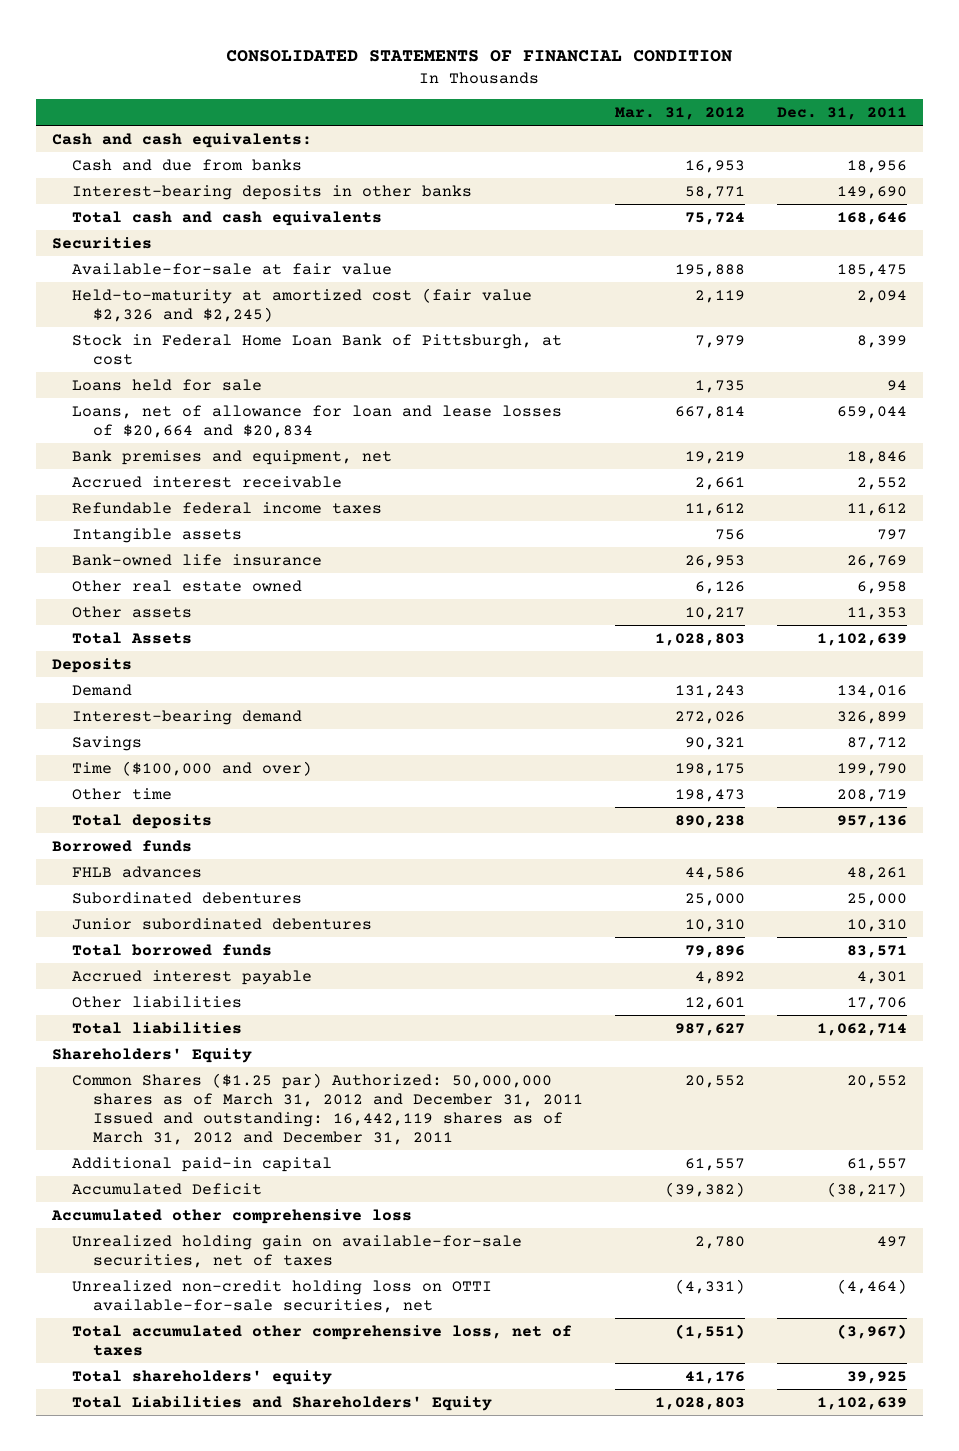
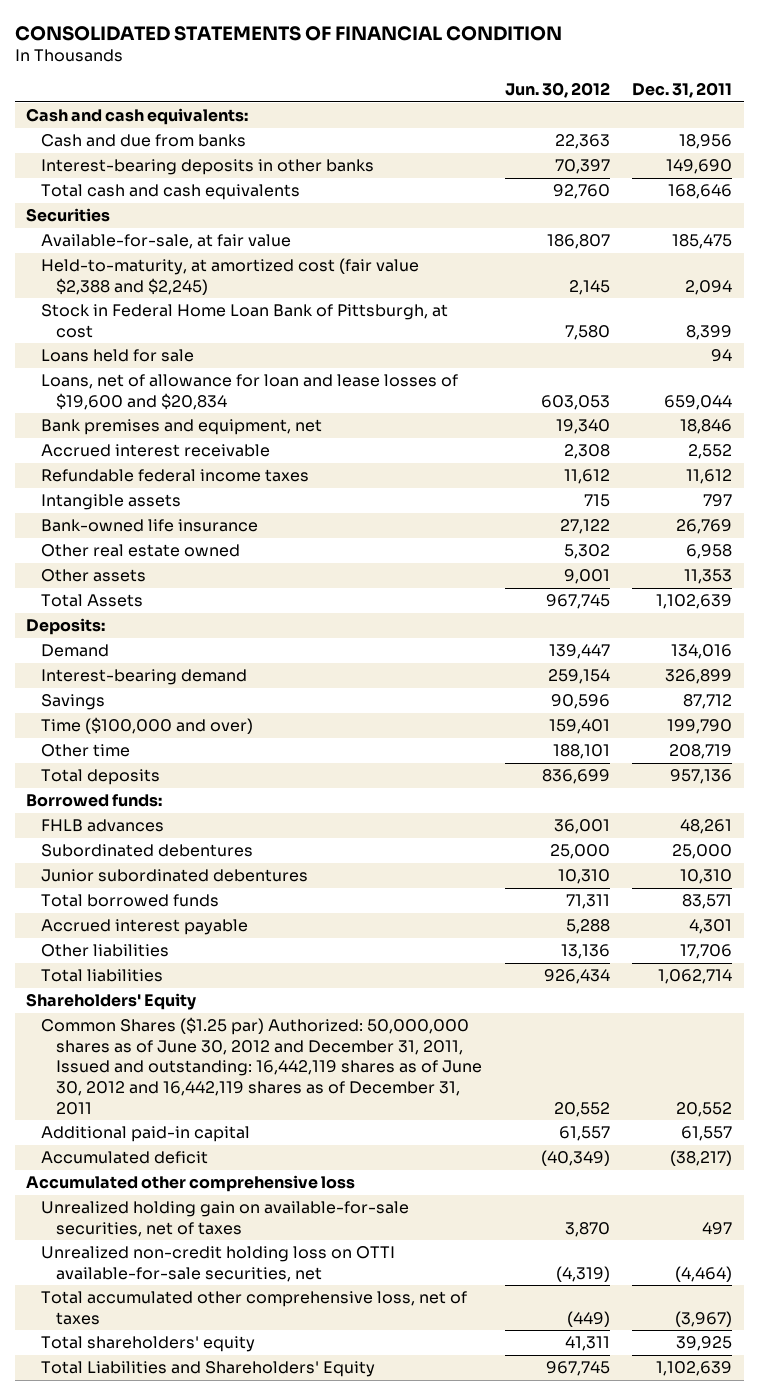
- | Mar. 31, 2012 | Dec. 31, 2011
+ | Jun. 30, 2012 | Dec. 31, 2011
- Available-for-sale at fair value | 195,888 | 185,475
- Held-to-maturity at amortized cost (fair value $2,326 and $2,245) | 2,119 | 2,094
+ Available-for-sale, at fair value | 186,807 | 185,475
+ Held-to-maturity, at amortized cost (fair value $2,388 and $2,245) | 2,145 | 2,094
- Loans, net of allowance for loan and lease losses of $20,664 and $20,834 | 667,814 | 659,044
+ Loans, net of allowance for loan and lease losses of $19,600 and $20,834 | 603,053 | 659,044
- Deposits
+ Deposits:
- Borrowed funds
+ Borrowed funds:
- Common Shares ($1.25 par) Authorized: 50,000,000 shares as of March 31, 2012 and December 31, 2011 Issued and outstanding: 16,442,119 shares as of March 31, 2012 and December 31, 2011 | 20,552 | 20,552
+ Common Shares ($1.25 par) Authorized: 50,000,000 shares as of June 30, 2012 and December 31, 2011, Issued and outstanding: 16,442,119 shares as of June 30, 2012 and 16,442,119 shares as of December 31, 2011 | 20,552 | 20,552
- Accumulated Deficit | (39,382) | (38,217)
+ Accumulated deficit | (40,349) | (38,217)

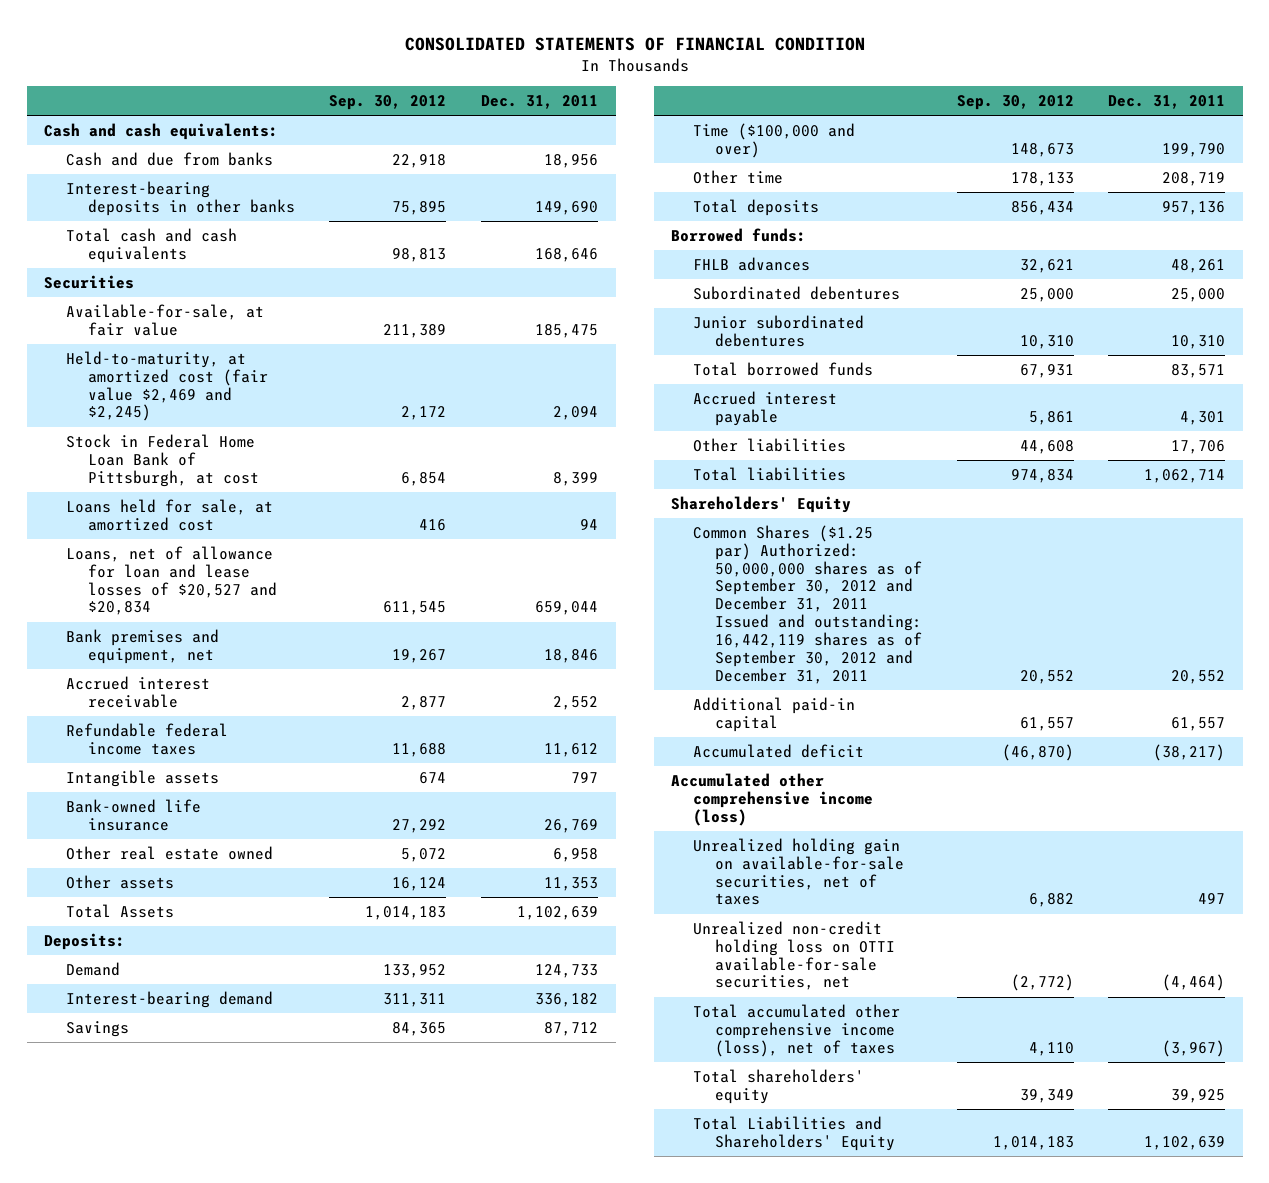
- | Jun. 30, 2012 | Dec. 31, 2011
+ | Sep. 30, 2012 | Dec. 31, 2011
- Held-to-maturity, at amortized cost (fair value $2,388 and $2,245) | 2,145 | 2,094
+ Held-to-maturity, at amortized cost (fair value $2,469 and $2,245) | 2,172 | 2,094
- Loans held for sale | | 94
- Loans, net of allowance for loan and lease losses of $19,600 and $20,834 | 603,053 | 659,044
+ Loans held for sale, at amortized cost | 416 | 94
+ Loans, net of allowance for loan and lease losses of $20,527 and $20,834 | 611,545 | 659,044
- Demand | 139,447 | 134,016
- Interest-bearing demand | 259,154 | 326,899
+ Demand | 133,952 | 124,733
+ Interest-bearing demand | 311,311 | 336,182
- Common Shares ($1.25 par) Authorized: 50,000,000 shares as of June 30, 2012 and December 31, 2011, Issued and outstanding: 16,442,119 shares as of June 30, 2012 and 16,442,119 shares as of December 31, 2011 | 20,552 | 20,552
+ Common Shares ($1.25 par) Authorized: 50,000,000 shares as of September 30, 2012 and December 31, 2011 Issued and outstanding: 16,442,119 shares as of September 30, 2012 and December 31, 2011 | 20,552 | 20,552
- Accumulated other comprehensive loss
+ Accumulated other comprehensive income (loss)
- Total accumulated other comprehensive loss, net of taxes | (449) | (3,967)
+ Total accumulated other comprehensive income (loss), net of taxes | 4,110 | (3,967)

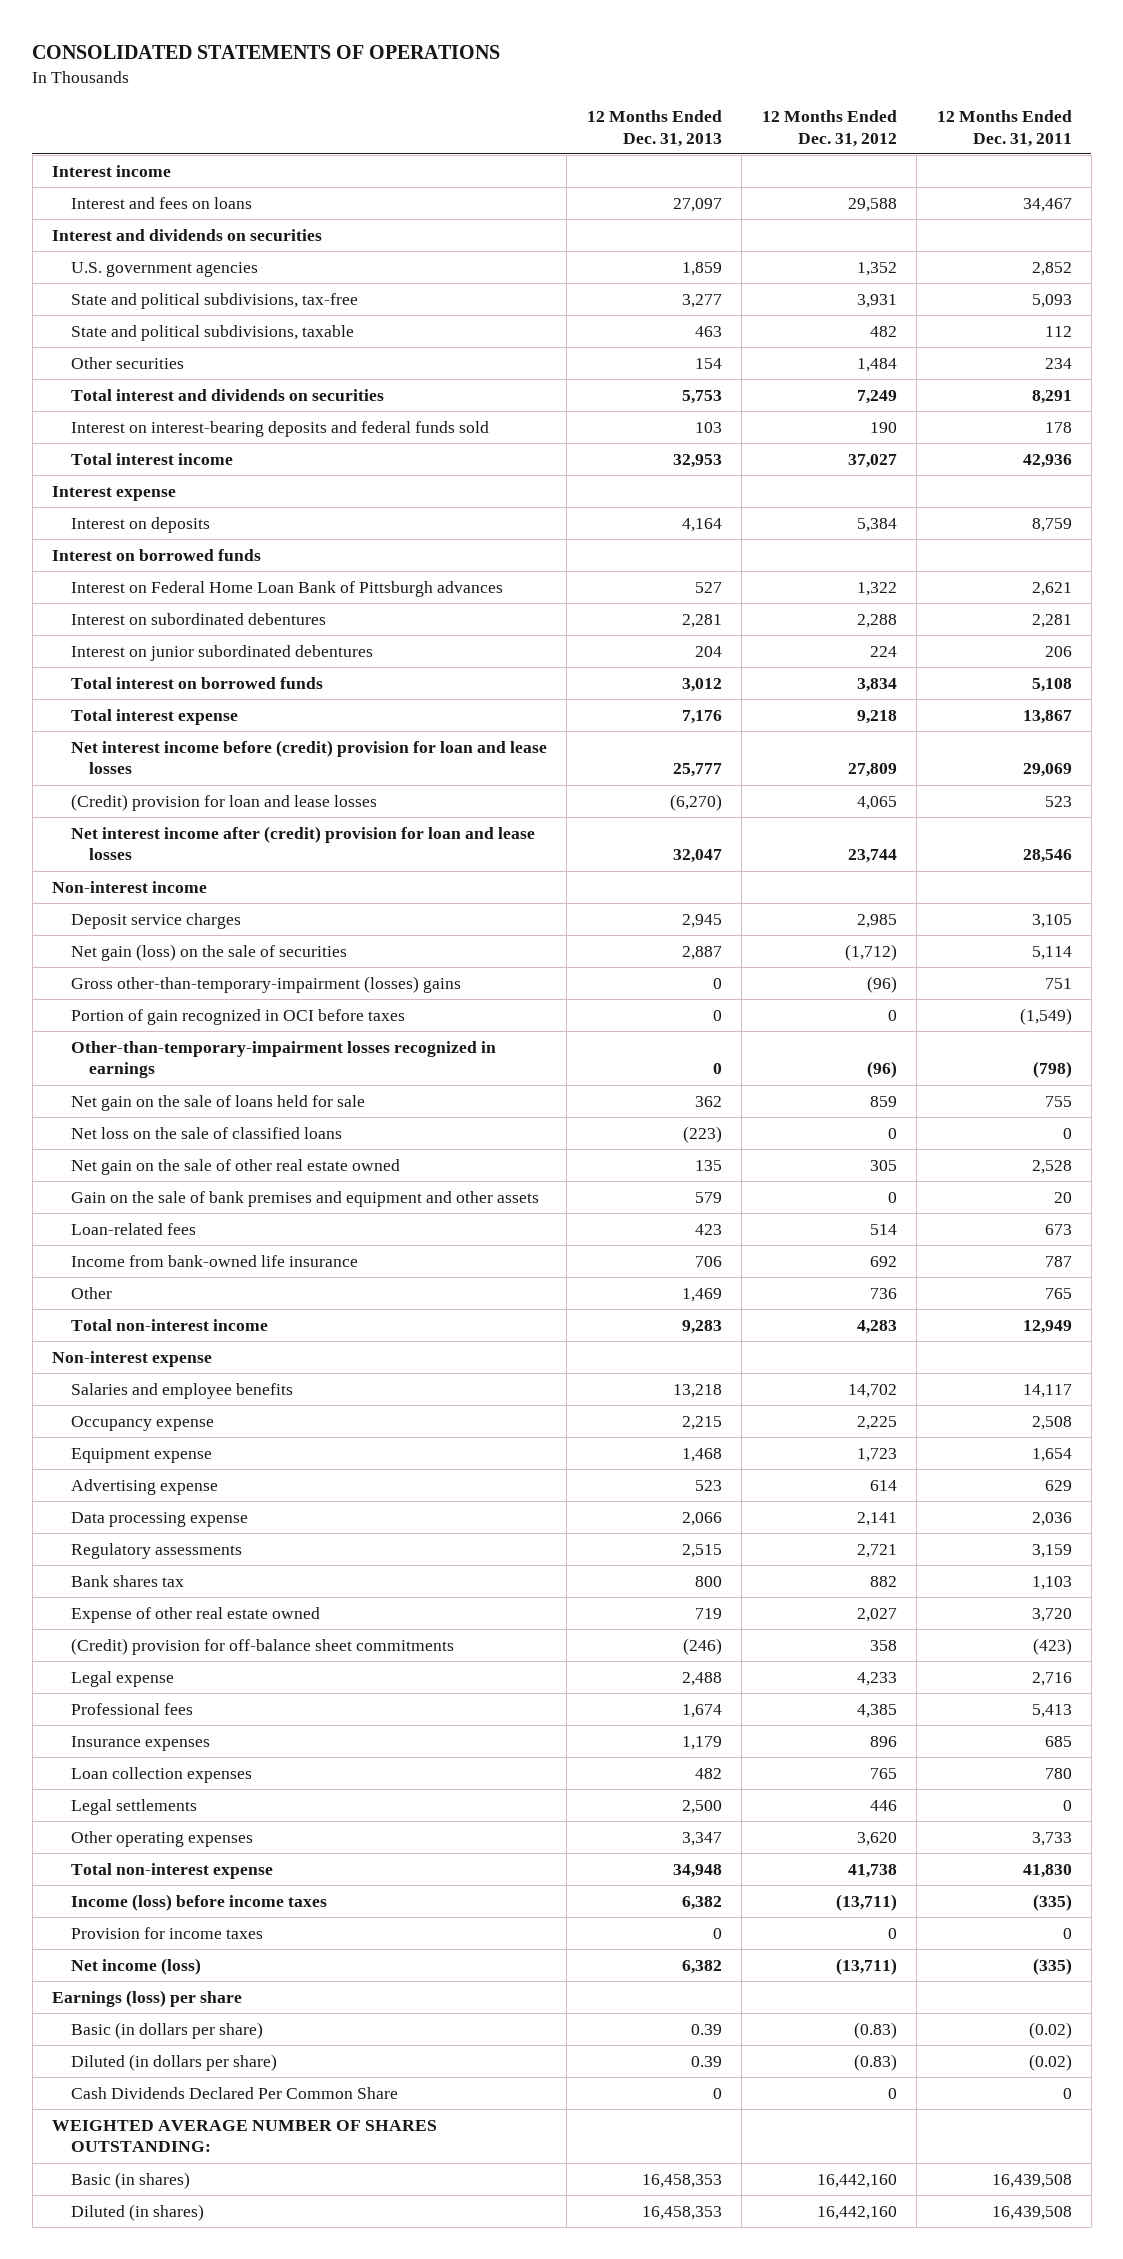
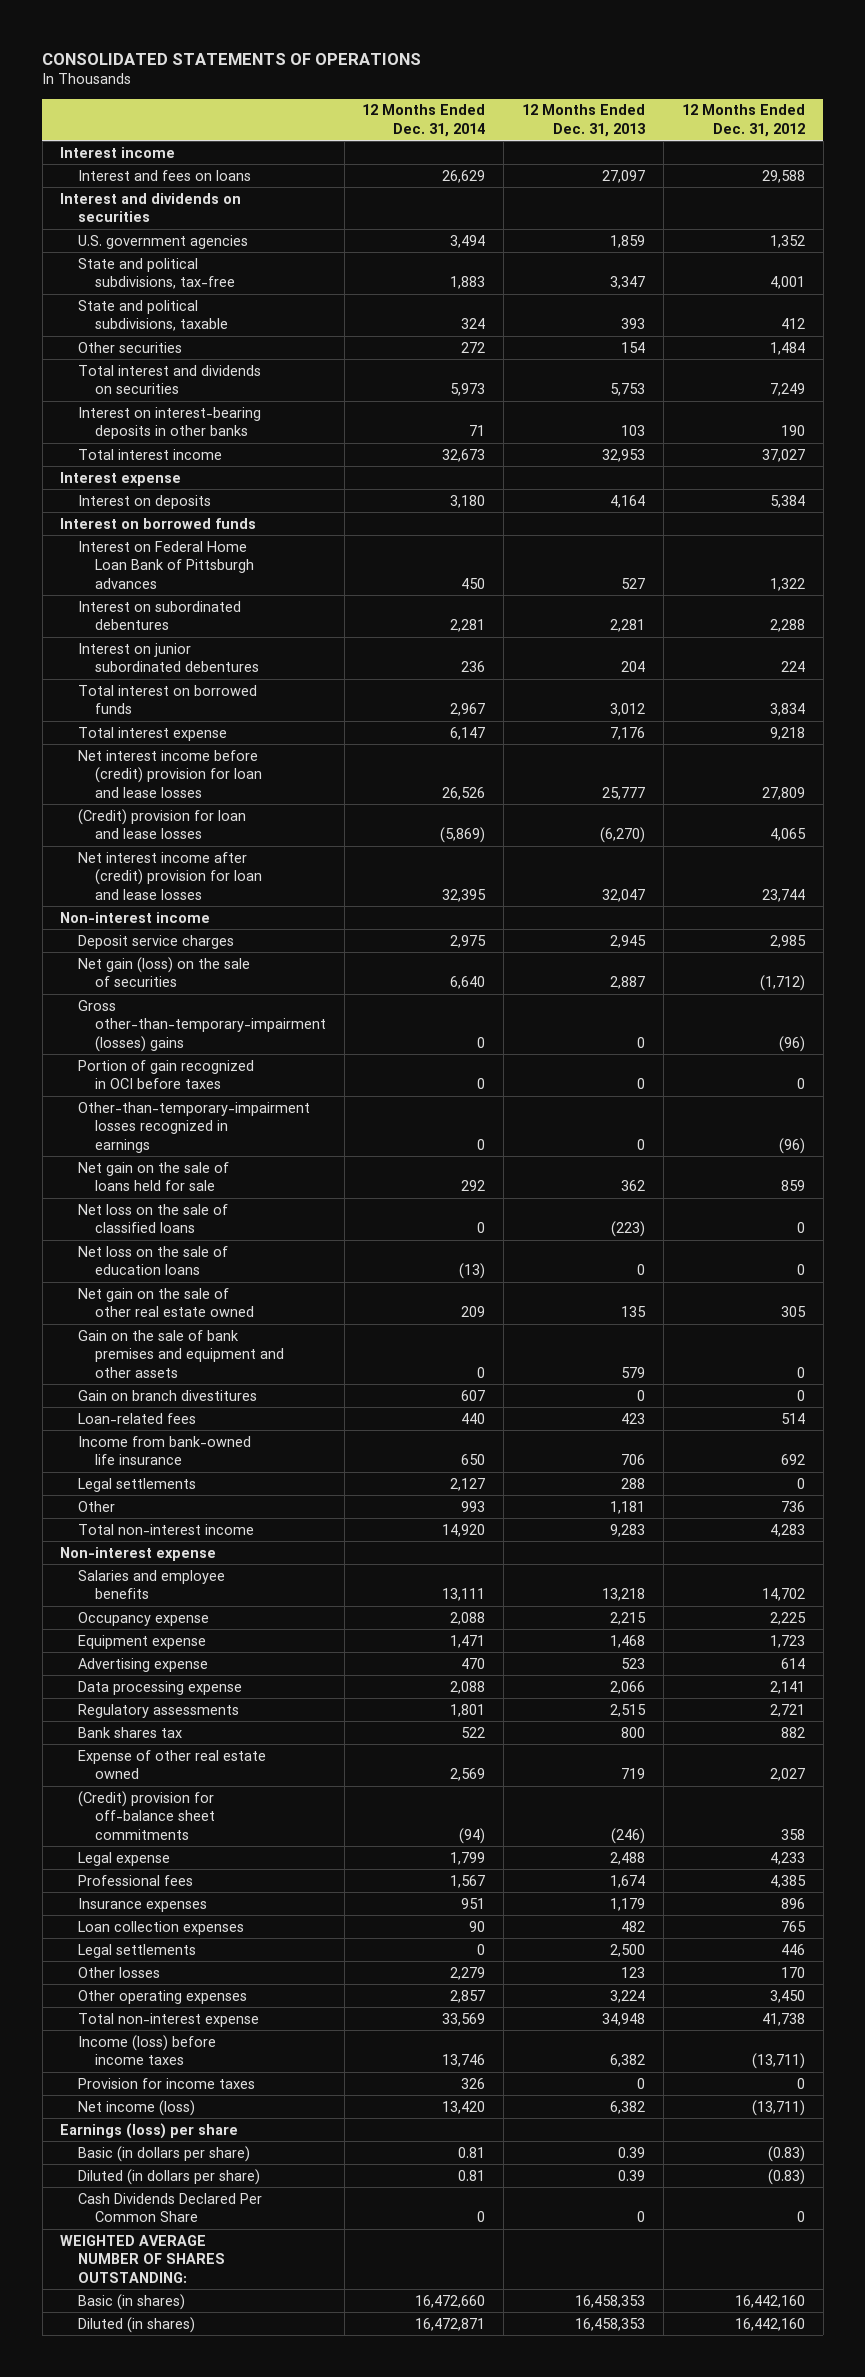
- | 12 Months Ended Dec. 31, 2013 | 12 Months Ended Dec. 31, 2012 | 12 Months Ended Dec. 31, 2011
+ | 12 Months Ended Dec. 31, 2014 | 12 Months Ended Dec. 31, 2013 | 12 Months Ended Dec. 31, 2012
- State and political subdivisions, tax-free | 3,277 | 3,931 | 5,093
- State and political subdivisions, taxable | 463 | 482 | 112
+ State and political subdivisions, tax-free | 1,883 | 3,347 | 4,001
+ State and political subdivisions, taxable | 324 | 393 | 412
- Interest on interest-bearing deposits and federal funds sold | 103 | 190 | 178
+ Interest on interest-bearing deposits in other banks | 71 | 103 | 190
+ Net loss on the sale of education loans | (13) | 0 | 0
+ Gain on branch divestitures | 607 | 0 | 0
- Other | 1,469 | 736 | 765
+ Legal settlements | 2,127 | 288 | 0
+ Other | 993 | 1,181 | 736
- Other operating expenses | 3,347 | 3,620 | 3,733
+ Other losses | 2,279 | 123 | 170
+ Other operating expenses | 2,857 | 3,224 | 3,450

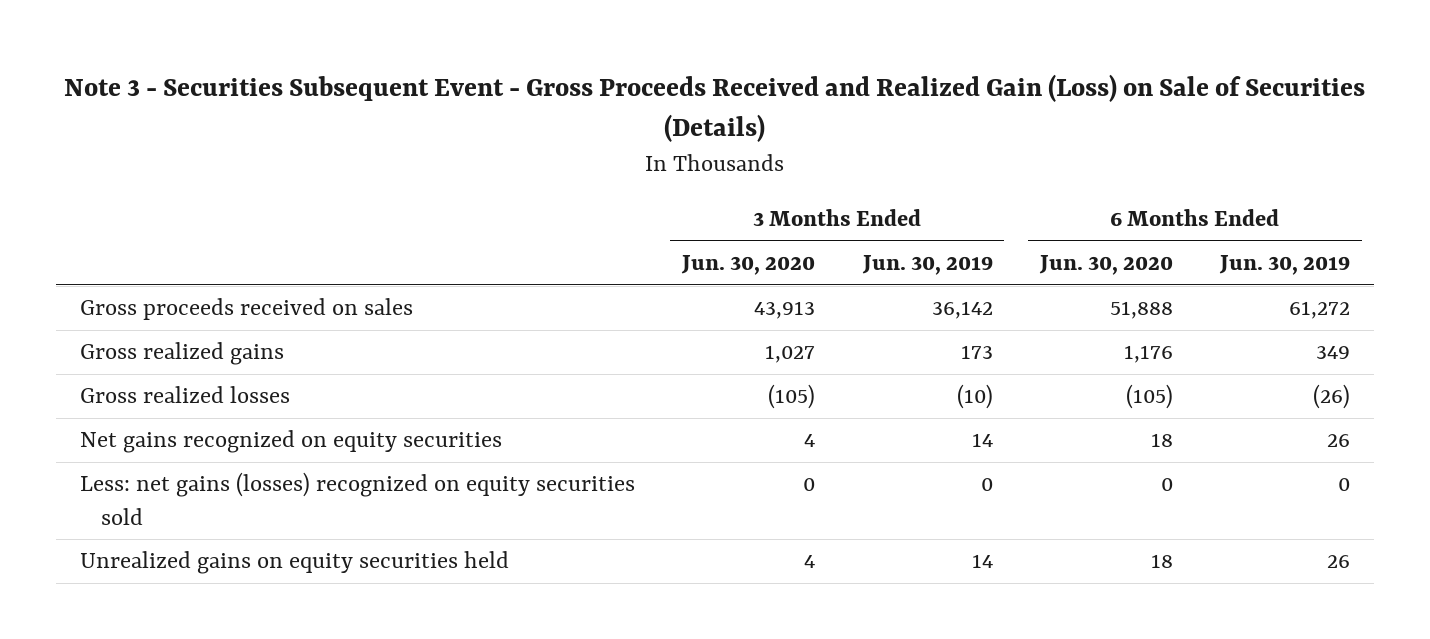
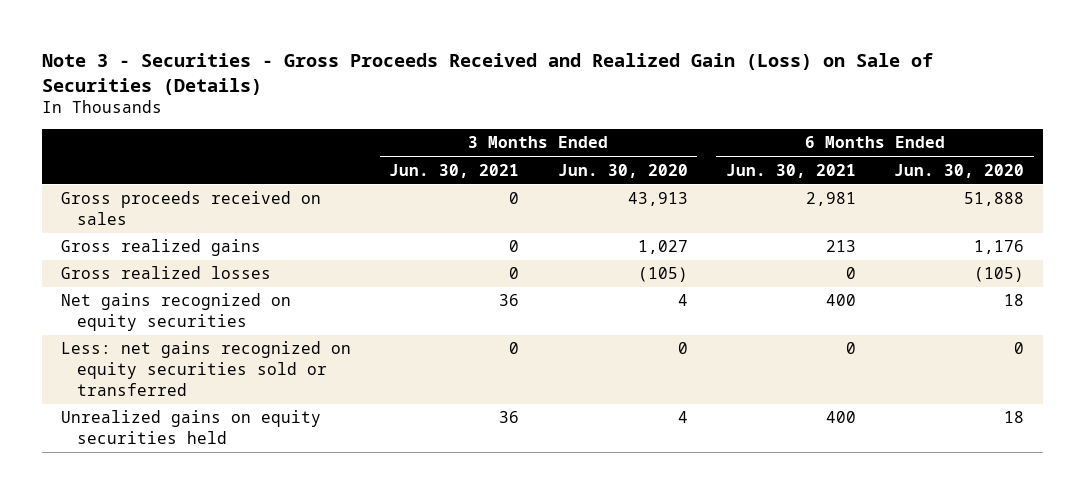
- Note 3 - Securities Subsequent Event - Gross Proceeds Received and Realized Gain (Loss) on Sale of Securities (Details)
+ Note 3 - Securities - Gross Proceeds Received and Realized Gain (Loss) on Sale of Securities (Details)
- | 3 Months Ended Jun. 30, 2020 | 3 Months Ended Jun. 30, 2019 | 6 Months Ended Jun. 30, 2020 | 6 Months Ended Jun. 30, 2019
+ | 3 Months Ended Jun. 30, 2021 | 3 Months Ended Jun. 30, 2020 | 6 Months Ended Jun. 30, 2021 | 6 Months Ended Jun. 30, 2020
- Less: net gains (losses) recognized on equity securities sold | 0 | 0 | 0 | 0
+ Less: net gains recognized on equity securities sold or transferred | 0 | 0 | 0 | 0

